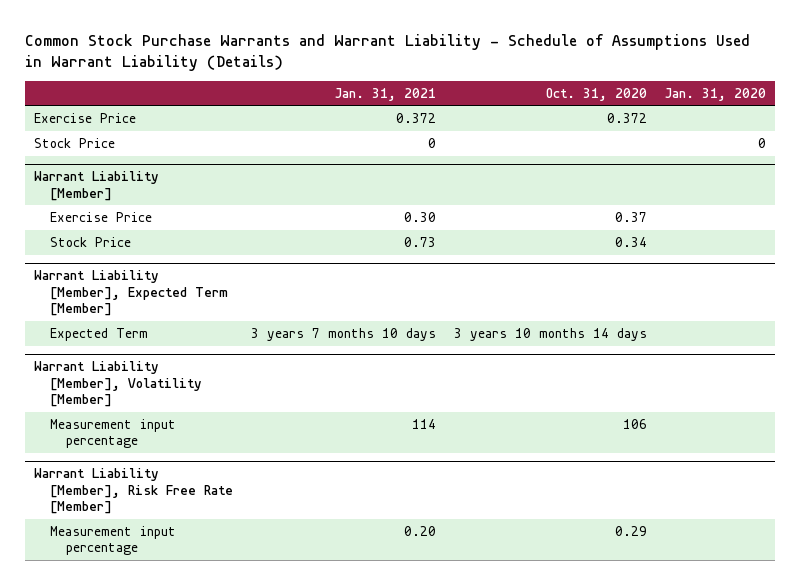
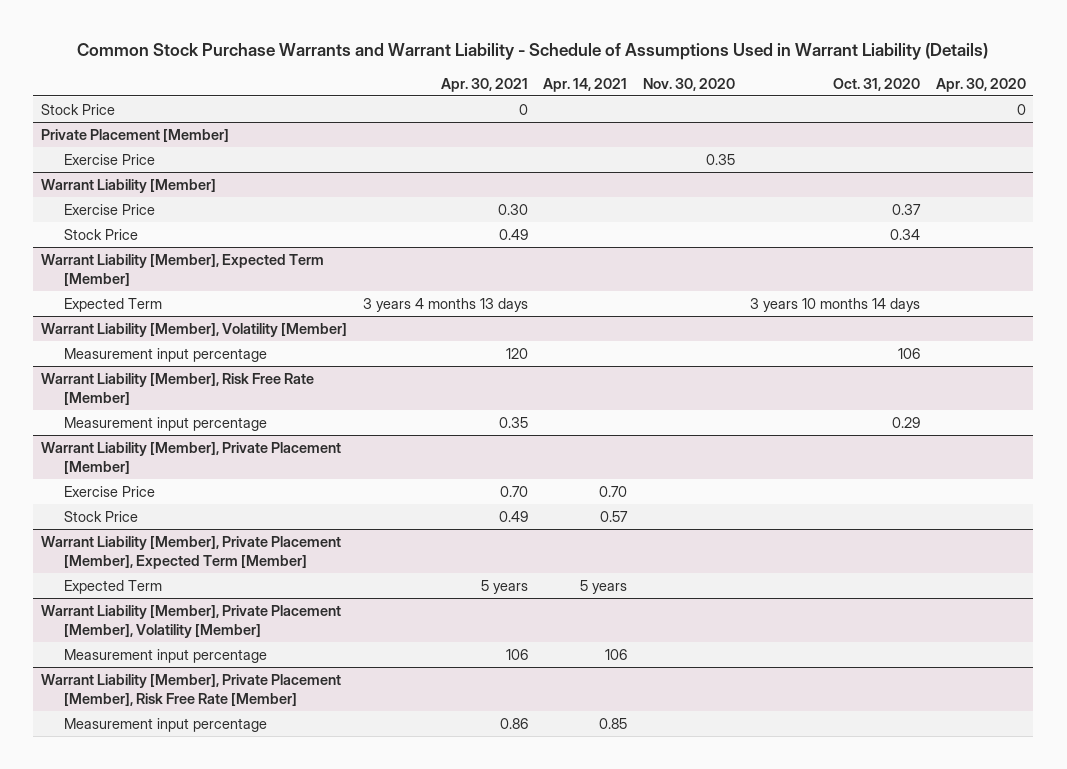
- | Jan. 31, 2021 | Oct. 31, 2020 | Jan. 31, 2020
+ | Apr. 30, 2021 | Apr. 14, 2021 | Nov. 30, 2020 | Oct. 31, 2020 | Apr. 30, 2020
- Exercise Price | 0.372 | 0.372 |
+ Private Placement [Member]
+ Exercise Price | | | 0.35 | |
+ Warrant Liability [Member], Private Placement [Member]
+ Exercise Price | 0.70 | 0.70 | | |
+ Stock Price | 0.49 | 0.57 | | |
+ Warrant Liability [Member], Private Placement [Member], Expected Term [Member]
+ Expected Term | 5 years | 5 years | | |
+ Warrant Liability [Member], Private Placement [Member], Volatility [Member]
+ Measurement input percentage | 106 | 106 | | |
+ Warrant Liability [Member], Private Placement [Member], Risk Free Rate [Member]
+ Measurement input percentage | 0.86 | 0.85 | | |

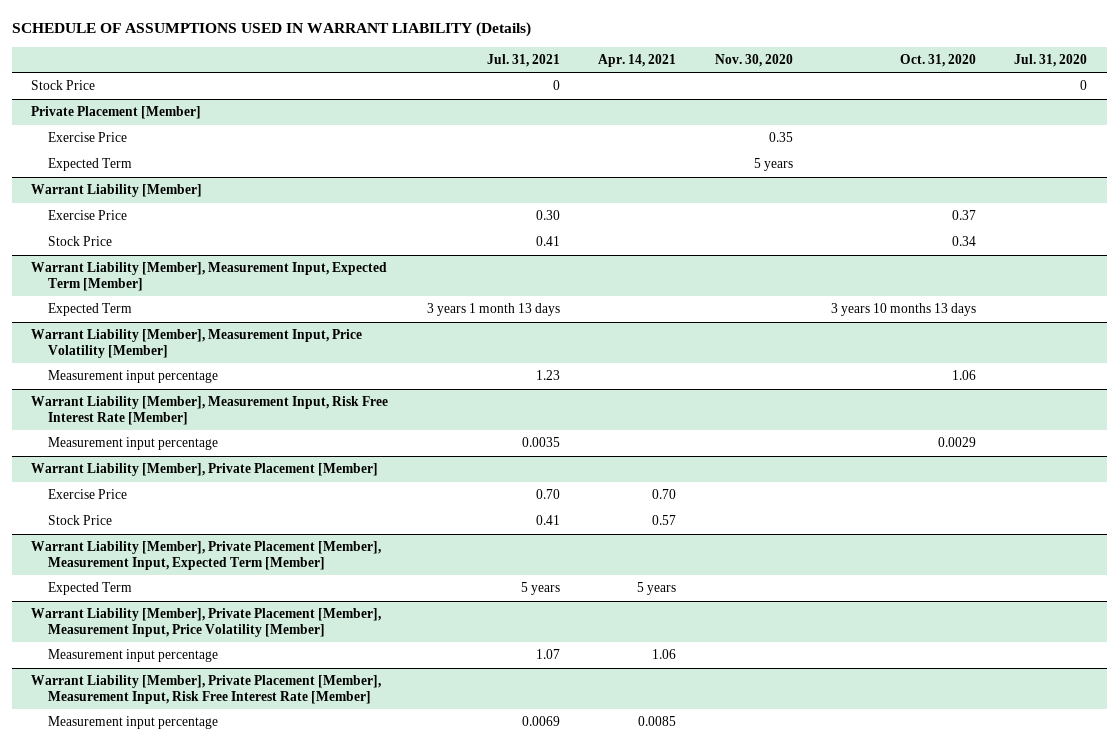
- Common Stock Purchase Warrants and Warrant Liability - Schedule of Assumptions Used in Warrant Liability (Details)
+ SCHEDULE OF ASSUMPTIONS USED IN WARRANT LIABILITY (Details)
- | Apr. 30, 2021 | Apr. 14, 2021 | Nov. 30, 2020 | Oct. 31, 2020 | Apr. 30, 2020
+ | Jul. 31, 2021 | Apr. 14, 2021 | Nov. 30, 2020 | Oct. 31, 2020 | Jul. 31, 2020
@ Private Placement [Member]
+ Expected Term | | | 5 years | |
- Warrant Liability [Member], Expected Term [Member]
- Expected Term | 3 years 4 months 13 days | | | 3 years 10 months 14 days |
- Warrant Liability [Member], Volatility [Member]
- Measurement input percentage | 120 | | | 106 |
- Warrant Liability [Member], Risk Free Rate [Member]
- Measurement input percentage | 0.35 | | | 0.29 |
+ Warrant Liability [Member], Measurement Input, Expected Term [Member]
+ Expected Term | 3 years 1 month 13 days | | | 3 years 10 months 13 days |
+ Warrant Liability [Member], Measurement Input, Price Volatility [Member]
+ Measurement input percentage | 1.23 | | | 1.06 |
+ Warrant Liability [Member], Measurement Input, Risk Free Interest Rate [Member]
+ Measurement input percentage | 0.0035 | | | 0.0029 |
- Warrant Liability [Member], Private Placement [Member], Expected Term [Member]
+ Warrant Liability [Member], Private Placement [Member], Measurement Input, Expected Term [Member]
- Warrant Liability [Member], Private Placement [Member], Volatility [Member]
- Measurement input percentage | 106 | 106 | | |
- Warrant Liability [Member], Private Placement [Member], Risk Free Rate [Member]
- Measurement input percentage | 0.86 | 0.85 | | |
+ Warrant Liability [Member], Private Placement [Member], Measurement Input, Price Volatility [Member]
+ Measurement input percentage | 1.07 | 1.06 | | |
+ Warrant Liability [Member], Private Placement [Member], Measurement Input, Risk Free Interest Rate [Member]
+ Measurement input percentage | 0.0069 | 0.0085 | | |

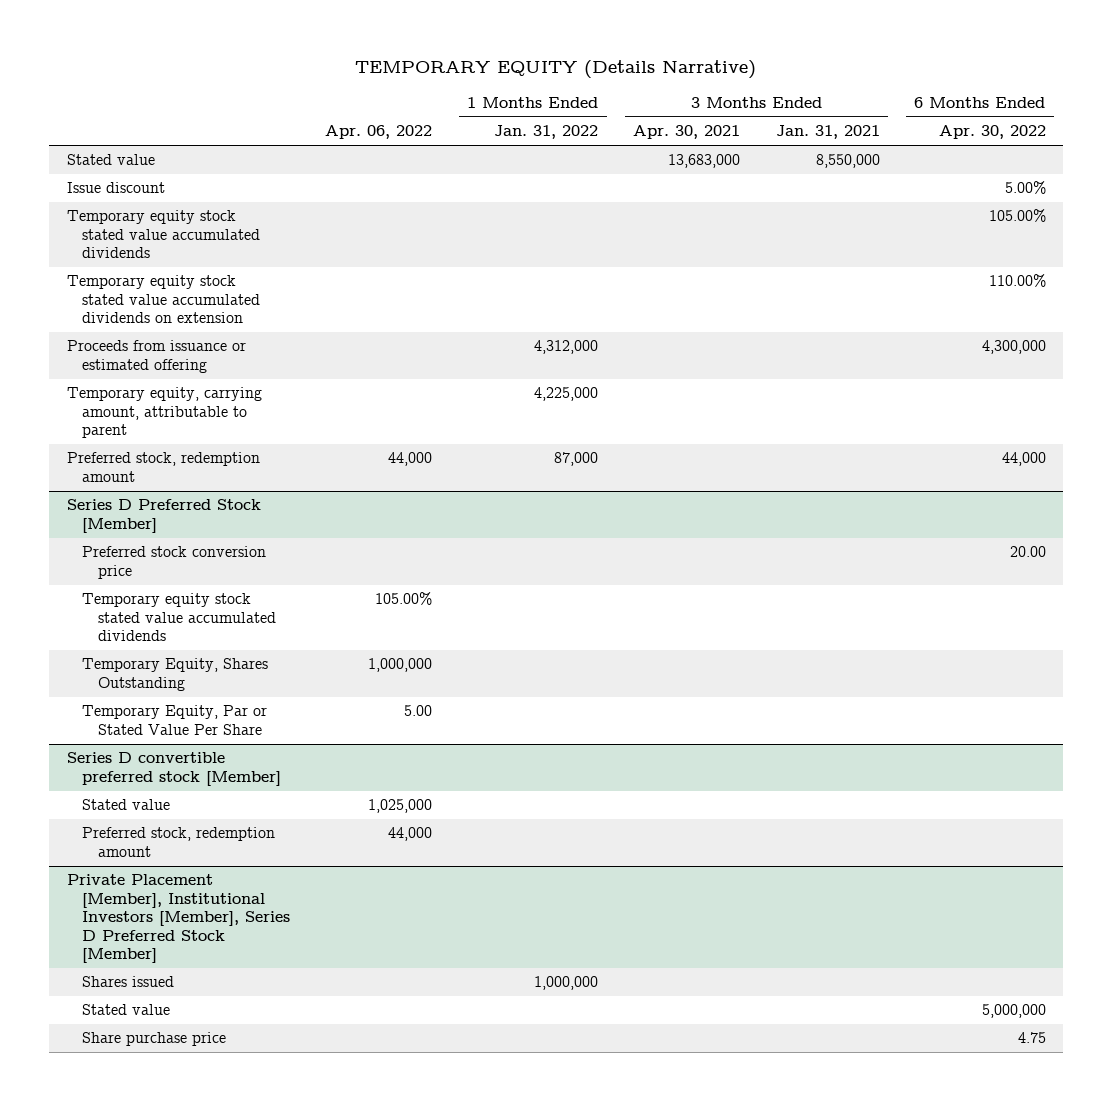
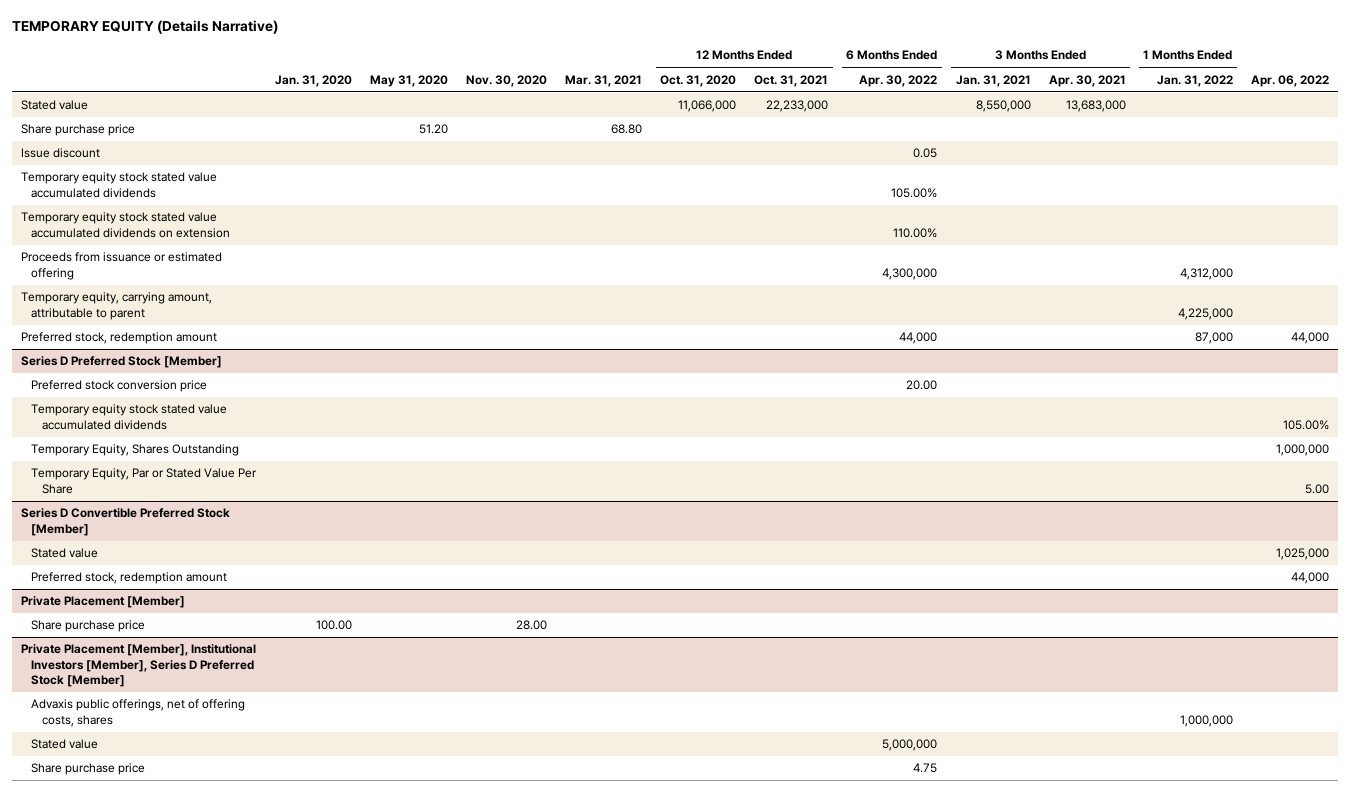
- | Apr. 06, 2022 | 1 Months Ended Jan. 31, 2022 | 3 Months Ended Apr. 30, 2021 | 3 Months Ended Jan. 31, 2021 | 6 Months Ended Apr. 30, 2022
+ | Jan. 31, 2020 | May 31, 2020 | Nov. 30, 2020 | Mar. 31, 2021 | 12 Months Ended Oct. 31, 2020 | 12 Months Ended Oct. 31, 2021 | 6 Months Ended Apr. 30, 2022 | 3 Months Ended Jan. 31, 2021 | 3 Months Ended Apr. 30, 2021 | 1 Months Ended Jan. 31, 2022 | Apr. 06, 2022
- Issue discount | | | | | 5.00%
+ Share purchase price | | 51.20 | | 68.80 | | | | | | |
+ Issue discount | | | | | | | 0.05 | | | |
- Series D convertible preferred stock [Member]
+ Series D Convertible Preferred Stock [Member]
+ Private Placement [Member]
+ Share purchase price | 100.00 | | 28.00 | | | | | | | |
@ Private Placement [Member], Institutional Investors [Member], Series D Preferred Stock [Member]
- Shares issued | | 1,000,000 | | |
+ Advaxis public offerings, net of offering costs, shares | | | | | | | | | | 1,000,000 |

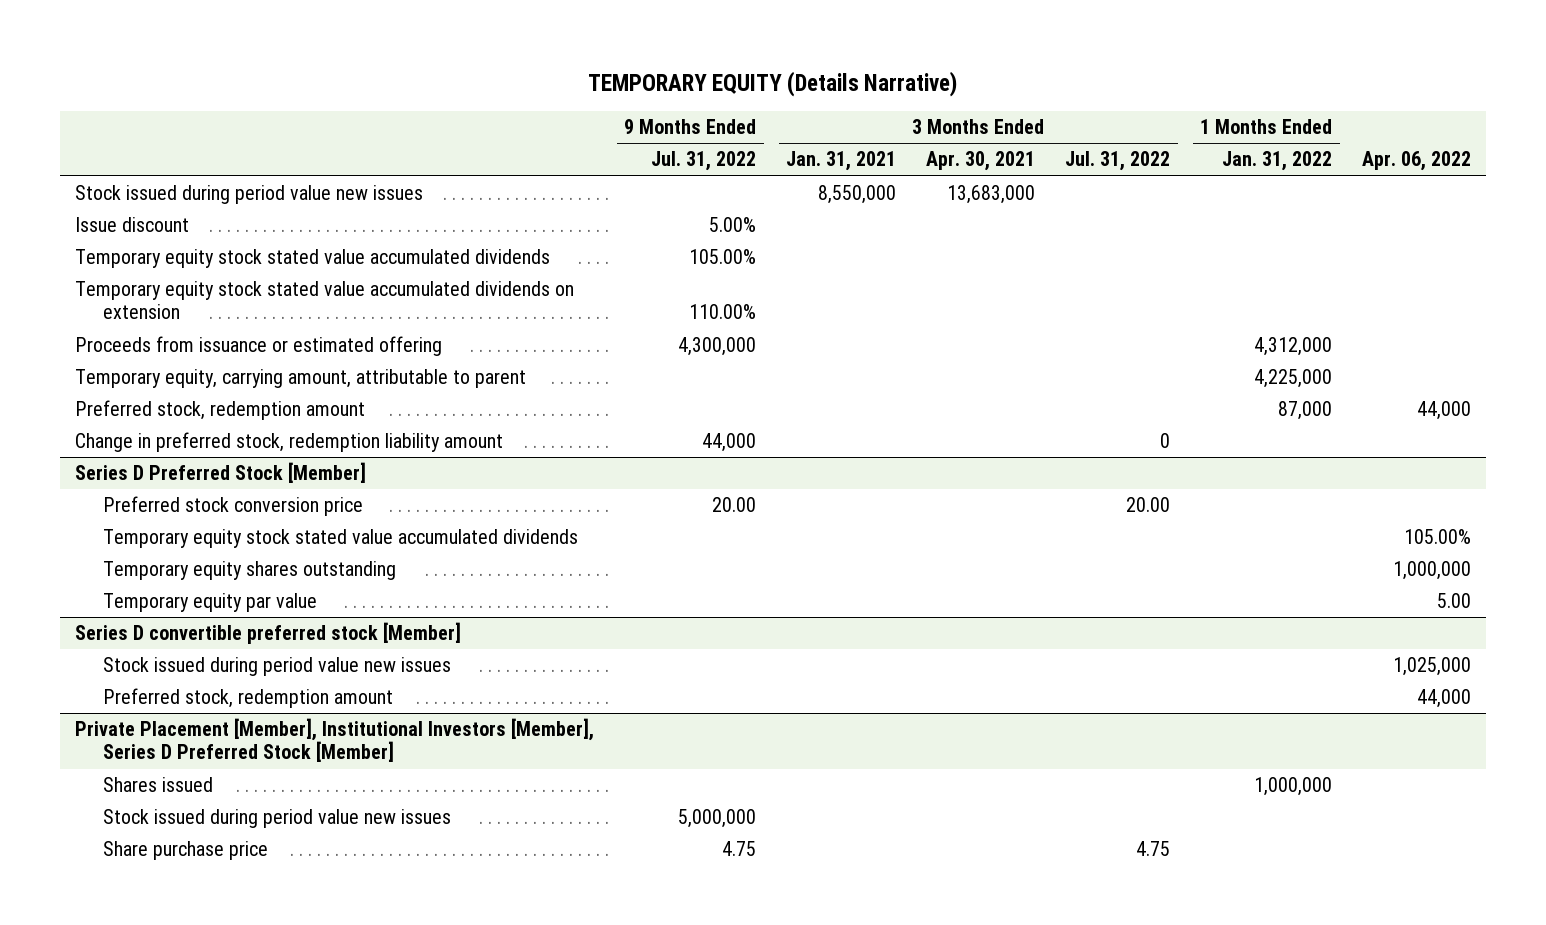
- | Jan. 31, 2020 | May 31, 2020 | Nov. 30, 2020 | Mar. 31, 2021 | 12 Months Ended Oct. 31, 2020 | 12 Months Ended Oct. 31, 2021 | 6 Months Ended Apr. 30, 2022 | 3 Months Ended Jan. 31, 2021 | 3 Months Ended Apr. 30, 2021 | 1 Months Ended Jan. 31, 2022 | Apr. 06, 2022
+ | 9 Months Ended Jul. 31, 2022 | 3 Months Ended Jan. 31, 2021 | 3 Months Ended Apr. 30, 2021 | 3 Months Ended Jul. 31, 2022 | 1 Months Ended Jan. 31, 2022 | Apr. 06, 2022
- Stated value | | | | | 11,066,000 | 22,233,000 | | 8,550,000 | 13,683,000 | |
- Share purchase price | | 51.20 | | 68.80 | | | | | | |
+ Stock issued during period value new issues | | 8,550,000 | 13,683,000 | | |
+ Change in preferred stock, redemption liability amount | 44,000 | | | 0 | |
@ Series D Preferred Stock [Member]
- Temporary Equity, Shares Outstanding | | | | | | | | | | | 1,000,000
- Temporary Equity, Par or Stated Value Per Share | | | | | | | | | | | 5.00
- Series D Convertible Preferred Stock [Member]
- Stated value | | | | | | | | | | | 1,025,000
@ Series D Preferred Stock [Member]
+ Temporary equity shares outstanding | | | | | | 1,000,000
+ Temporary equity par value | | | | | | 5.00
+ Series D convertible preferred stock [Member]
+ Stock issued during period value new issues | | | | | | 1,025,000
- Private Placement [Member]
- Share purchase price | 100.00 | | 28.00 | | | | | | | |
@ Private Placement [Member], Institutional Investors [Member], Series D Preferred Stock [Member]
- Advaxis public offerings, net of offering costs, shares | | | | | | | | | | 1,000,000 |
- Stated value | | | | | | | 5,000,000 | | | |
+ Shares issued | | | | | 1,000,000 |
+ Stock issued during period value new issues | 5,000,000 | | | | |

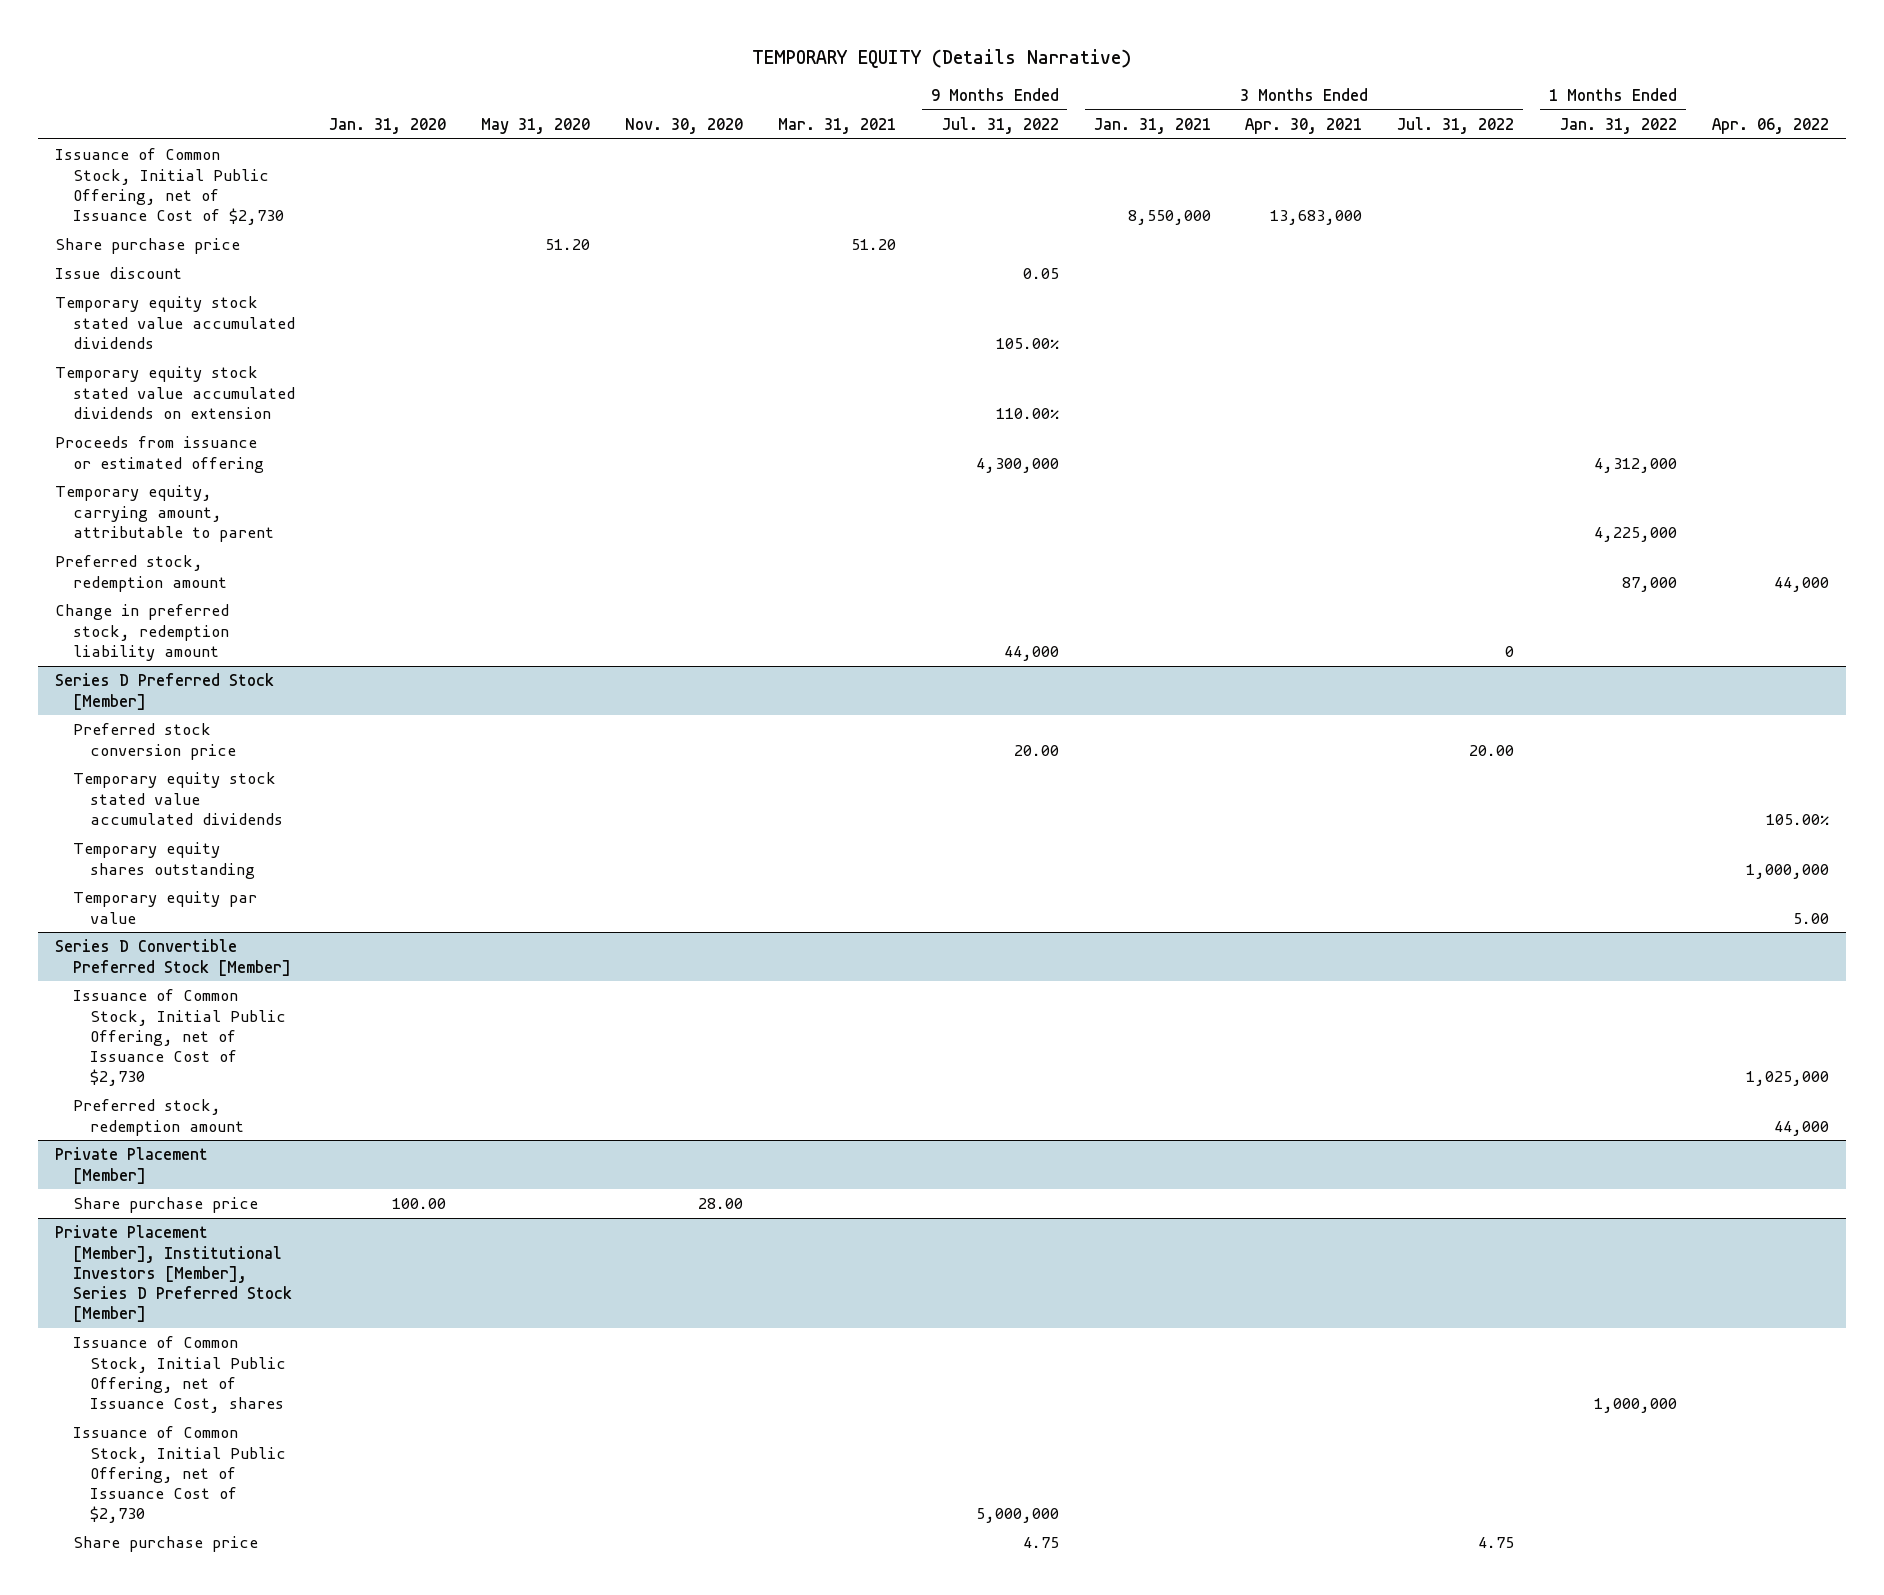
- | 9 Months Ended Jul. 31, 2022 | 3 Months Ended Jan. 31, 2021 | 3 Months Ended Apr. 30, 2021 | 3 Months Ended Jul. 31, 2022 | 1 Months Ended Jan. 31, 2022 | Apr. 06, 2022
+ | Jan. 31, 2020 | May 31, 2020 | Nov. 30, 2020 | Mar. 31, 2021 | 9 Months Ended Jul. 31, 2022 | 3 Months Ended Jan. 31, 2021 | 3 Months Ended Apr. 30, 2021 | 3 Months Ended Jul. 31, 2022 | 1 Months Ended Jan. 31, 2022 | Apr. 06, 2022
- Stock issued during period value new issues | | 8,550,000 | 13,683,000 | | |
- Issue discount | 5.00% | | | | |
+ Issuance of Common Stock, Initial Public Offering, net of Issuance Cost of $2,730 | | | | | | 8,550,000 | 13,683,000 | | |
+ Share purchase price | | 51.20 | | 51.20 | | | | | |
+ Issue discount | | | | | 0.05 | | | | |
- Series D convertible preferred stock [Member]
- Stock issued during period value new issues | | | | | | 1,025,000
+ Series D Convertible Preferred Stock [Member]
+ Issuance of Common Stock, Initial Public Offering, net of Issuance Cost of $2,730 | | | | | | | | | | 1,025,000
+ Private Placement [Member]
+ Share purchase price | 100.00 | | 28.00 | | | | | | |
@ Private Placement [Member], Institutional Investors [Member], Series D Preferred Stock [Member]
- Shares issued | | | | | 1,000,000 |
- Stock issued during period value new issues | 5,000,000 | | | | |
+ Issuance of Common Stock, Initial Public Offering, net of Issuance Cost, shares | | | | | | | | | 1,000,000 |
+ Issuance of Common Stock, Initial Public Offering, net of Issuance Cost of $2,730 | | | | | 5,000,000 | | | | |

